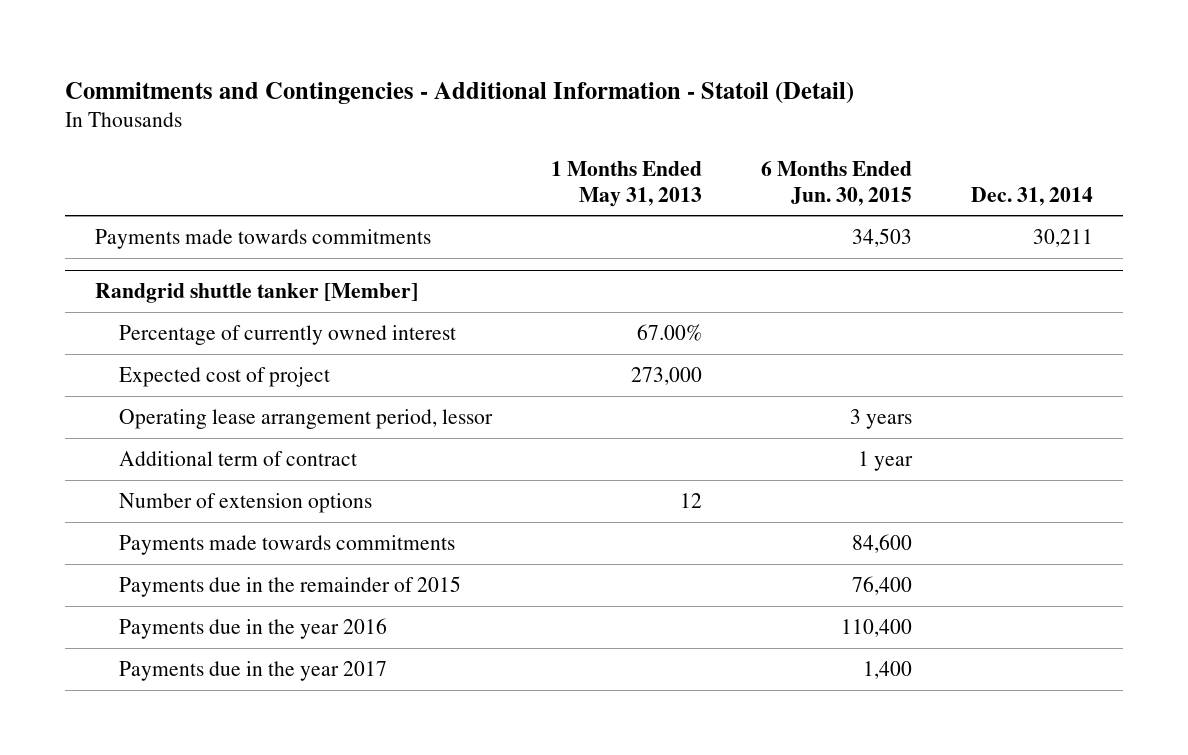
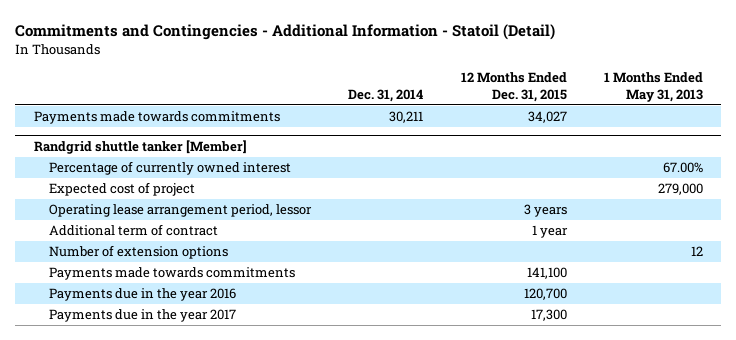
- | 1 Months Ended May 31, 2013 | 6 Months Ended Jun. 30, 2015 | Dec. 31, 2014
+ | Dec. 31, 2014 | 12 Months Ended Dec. 31, 2015 | 1 Months Ended May 31, 2013
@ Randgrid shuttle tanker [Member]
- Expected cost of project | 273,000 | |
+ Expected cost of project | | | 279,000
- Payments due in the remainder of 2015 | | 76,400 |

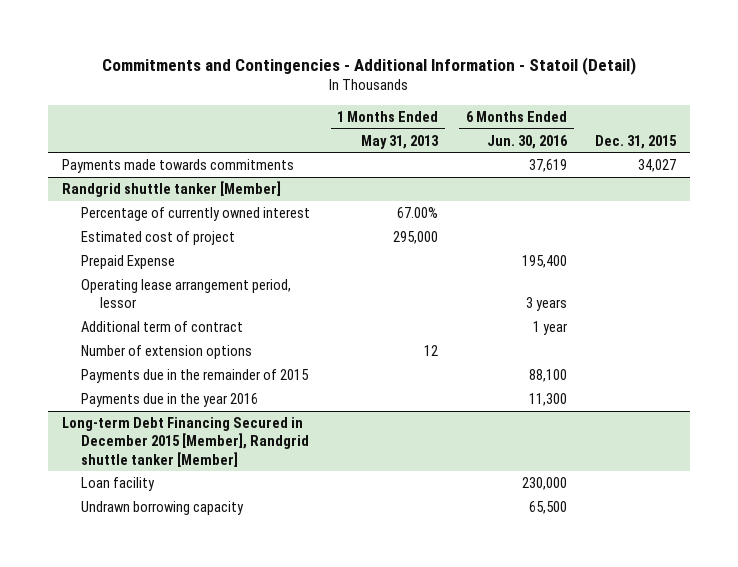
- | Dec. 31, 2014 | 12 Months Ended Dec. 31, 2015 | 1 Months Ended May 31, 2013
+ | 1 Months Ended May 31, 2013 | 6 Months Ended Jun. 30, 2016 | Dec. 31, 2015
@ Randgrid shuttle tanker [Member]
- Expected cost of project | | | 279,000
+ Estimated cost of project | 295,000 | |
+ Prepaid Expense | | 195,400 |
- Payments made towards commitments | | 141,100 |
+ Payments due in the remainder of 2015 | | 88,100 |
- Payments due in the year 2017 | | 17,300 |
+ Long-term Debt Financing Secured in December 2015 [Member], Randgrid shuttle tanker [Member]
+ Loan facility | | 230,000 |
+ Undrawn borrowing capacity | | 65,500 |

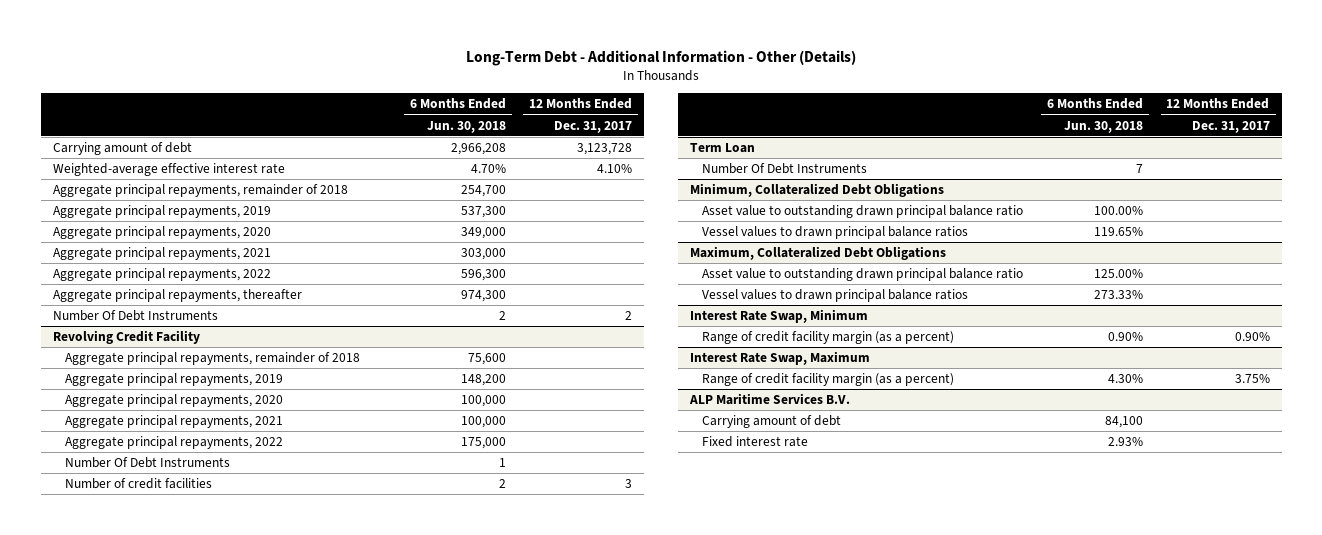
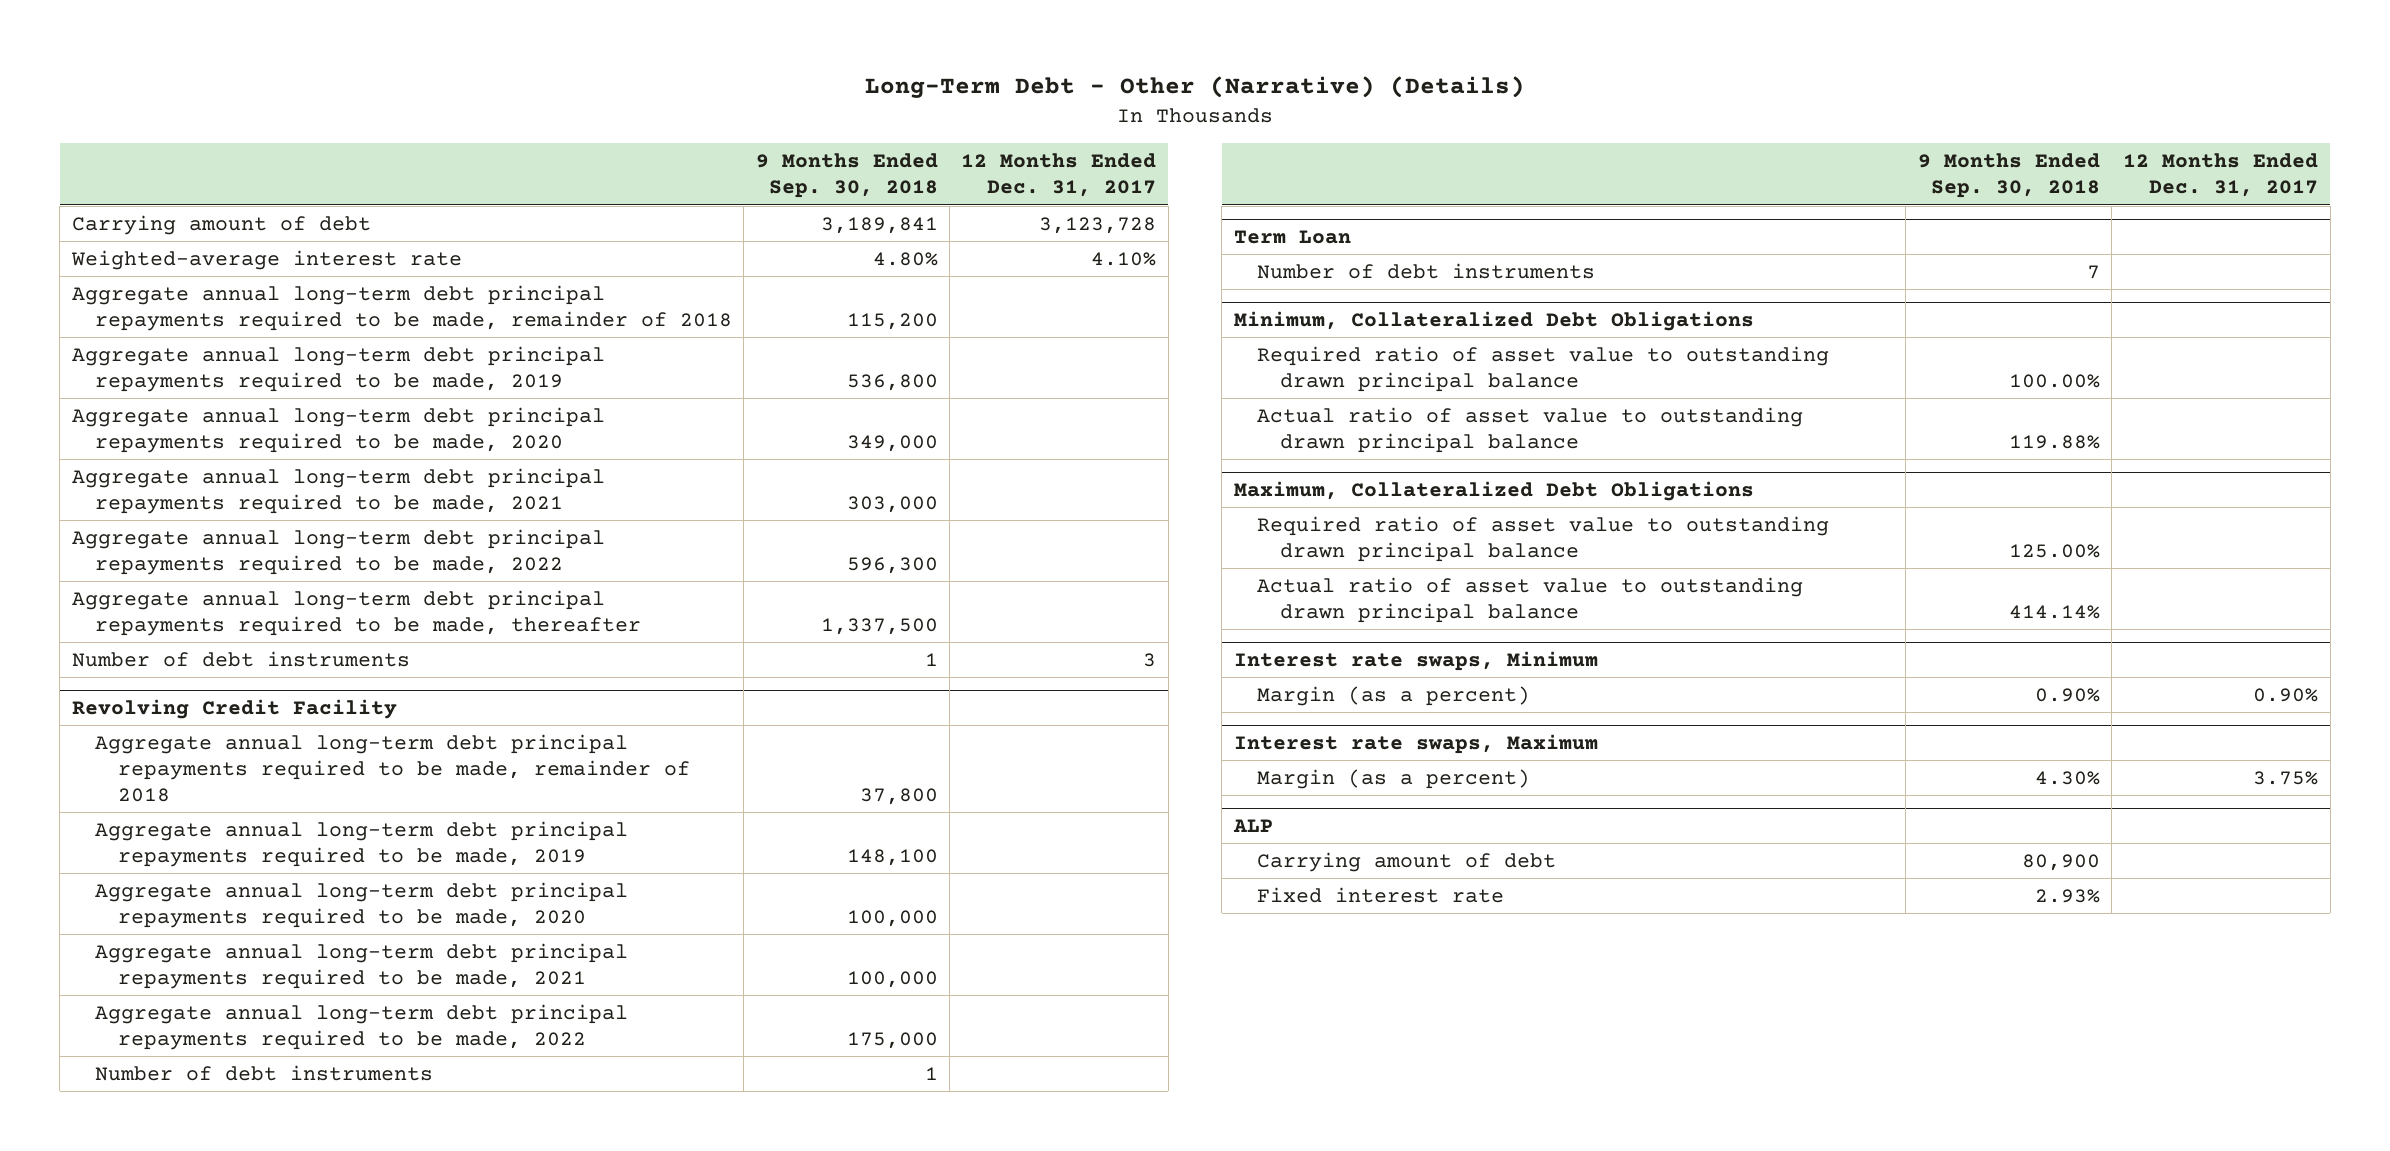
- Long-Term Debt - Additional Information - Other (Details)
+ Long-Term Debt - Other (Narrative) (Details)
- | 6 Months Ended Jun. 30, 2018 | 12 Months Ended Dec. 31, 2017
+ | 9 Months Ended Sep. 30, 2018 | 12 Months Ended Dec. 31, 2017
- Weighted-average effective interest rate | 4.70% | 4.10%
- Aggregate principal repayments, remainder of 2018 | 254,700 |
- Aggregate principal repayments, 2019 | 537,300 |
- Aggregate principal repayments, 2020 | 349,000 |
- Aggregate principal repayments, 2021 | 303,000 |
- Aggregate principal repayments, 2022 | 596,300 |
- Aggregate principal repayments, thereafter | 974,300 |
- Number Of Debt Instruments | 2 | 2
+ Weighted-average interest rate | 4.80% | 4.10%
+ Aggregate annual long-term debt principal repayments required to be made, remainder of 2018 | 115,200 |
+ Aggregate annual long-term debt principal repayments required to be made, 2019 | 536,800 |
+ Aggregate annual long-term debt principal repayments required to be made, 2020 | 349,000 |
+ Aggregate annual long-term debt principal repayments required to be made, 2021 | 303,000 |
+ Aggregate annual long-term debt principal repayments required to be made, 2022 | 596,300 |
+ Aggregate annual long-term debt principal repayments required to be made, thereafter | 1,337,500 |
+ Number of debt instruments | 1 | 3
@ Revolving Credit Facility
- Aggregate principal repayments, remainder of 2018 | 75,600 |
- Aggregate principal repayments, 2019 | 148,200 |
- Aggregate principal repayments, 2020 | 100,000 |
- Aggregate principal repayments, 2021 | 100,000 |
- Aggregate principal repayments, 2022 | 175,000 |
- Number Of Debt Instruments | 1 |
- Number of credit facilities | 2 | 3
+ Aggregate annual long-term debt principal repayments required to be made, remainder of 2018 | 37,800 |
+ Aggregate annual long-term debt principal repayments required to be made, 2019 | 148,100 |
+ Aggregate annual long-term debt principal repayments required to be made, 2020 | 100,000 |
+ Aggregate annual long-term debt principal repayments required to be made, 2021 | 100,000 |
+ Aggregate annual long-term debt principal repayments required to be made, 2022 | 175,000 |
+ Number of debt instruments | 1 |
@ Term Loan
- Number Of Debt Instruments | 7 |
+ Number of debt instruments | 7 |
@ Minimum, Collateralized Debt Obligations
- Asset value to outstanding drawn principal balance ratio | 100.00% |
- Vessel values to drawn principal balance ratios | 119.65% |
+ Required ratio of asset value to outstanding drawn principal balance | 100.00% |
+ Actual ratio of asset value to outstanding drawn principal balance | 119.88% |
@ Maximum, Collateralized Debt Obligations
- Asset value to outstanding drawn principal balance ratio | 125.00% |
- Vessel values to drawn principal balance ratios | 273.33% |
- Interest Rate Swap, Minimum
- Range of credit facility margin (as a percent) | 0.90% | 0.90%
- Interest Rate Swap, Maximum
- Range of credit facility margin (as a percent) | 4.30% | 3.75%
- ALP Maritime Services B.V.
@ Maximum, Collateralized Debt Obligations
+ Required ratio of asset value to outstanding drawn principal balance | 125.00% |
+ Actual ratio of asset value to outstanding drawn principal balance | 414.14% |
+ Interest rate swaps, Minimum
+ Margin (as a percent) | 0.90% | 0.90%
+ Interest rate swaps, Maximum
+ Margin (as a percent) | 4.30% | 3.75%
+ ALP

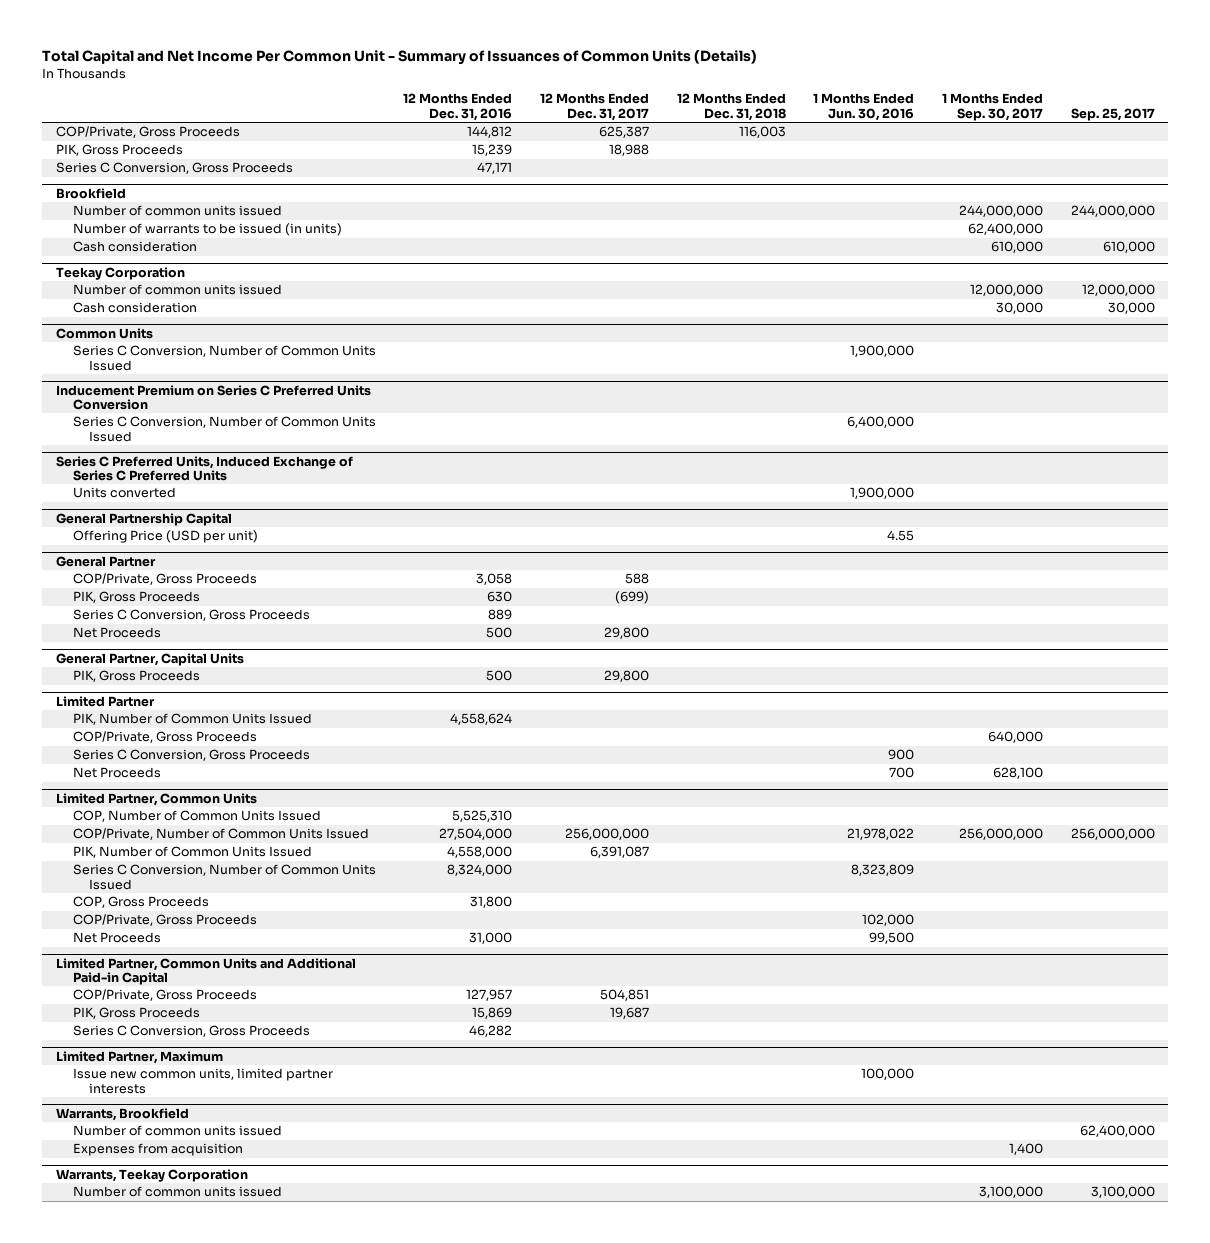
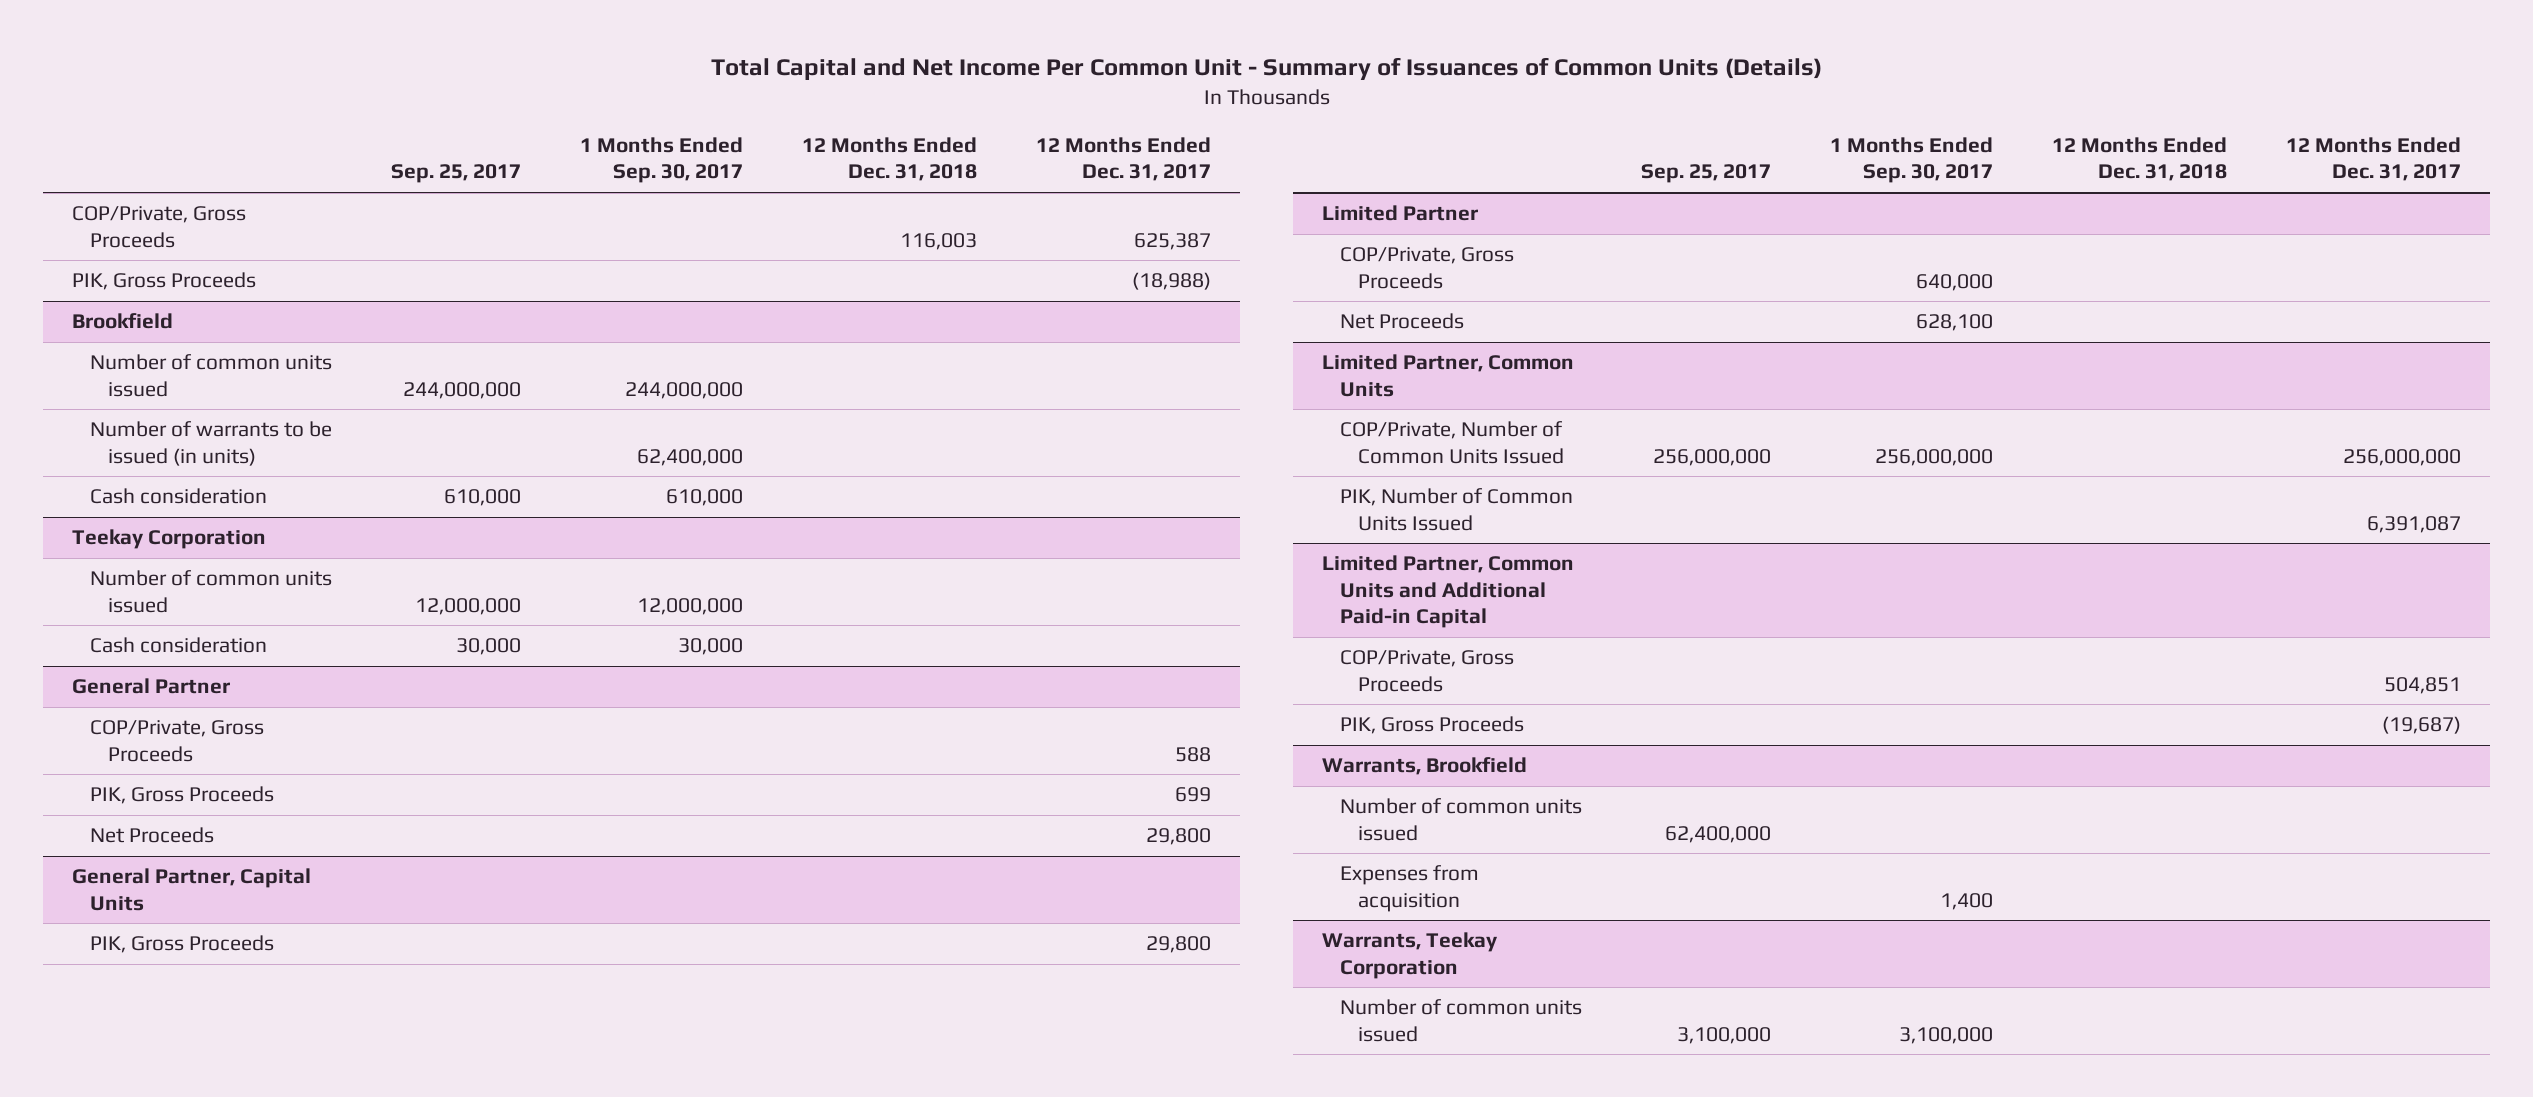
- | 12 Months Ended Dec. 31, 2016 | 12 Months Ended Dec. 31, 2017 | 12 Months Ended Dec. 31, 2018 | 1 Months Ended Jun. 30, 2016 | 1 Months Ended Sep. 30, 2017 | Sep. 25, 2017
+ | Sep. 25, 2017 | 1 Months Ended Sep. 30, 2017 | 12 Months Ended Dec. 31, 2018 | 12 Months Ended Dec. 31, 2017
- PIK, Gross Proceeds | 15,239 | 18,988 | | | |
- Series C Conversion, Gross Proceeds | 47,171 | | | | |
+ PIK, Gross Proceeds | | | | (18,988)
- Common Units
- Series C Conversion, Number of Common Units Issued | | | | 1,900,000 | |
- Inducement Premium on Series C Preferred Units Conversion
- Series C Conversion, Number of Common Units Issued | | | | 6,400,000 | |
- Series C Preferred Units, Induced Exchange of Series C Preferred Units
- Units converted | | | | 1,900,000 | |
- General Partnership Capital
- Offering Price (USD per unit) | | | | 4.55 | |
@ General Partner
- PIK, Gross Proceeds | 630 | (699) | | | |
- Series C Conversion, Gross Proceeds | 889 | | | | |
+ PIK, Gross Proceeds | | | | 699
@ Limited Partner
- PIK, Number of Common Units Issued | 4,558,624 | | | | |
- Series C Conversion, Gross Proceeds | | | | 900 | |
@ Limited Partner, Common Units
- COP, Number of Common Units Issued | 5,525,310 | | | | |
- Series C Conversion, Number of Common Units Issued | 8,324,000 | | | 8,323,809 | |
- COP, Gross Proceeds | 31,800 | | | | |
- COP/Private, Gross Proceeds | | | | 102,000 | |
- Net Proceeds | 31,000 | | | 99,500 | |
@ Limited Partner, Common Units and Additional Paid-in Capital
- PIK, Gross Proceeds | 15,869 | 19,687 | | | |
- Series C Conversion, Gross Proceeds | 46,282 | | | | |
- Limited Partner, Maximum
- Issue new common units, limited partner interests | | | | 100,000 | |
@ Limited Partner, Common Units and Additional Paid-in Capital
+ PIK, Gross Proceeds | | | | (19,687)

